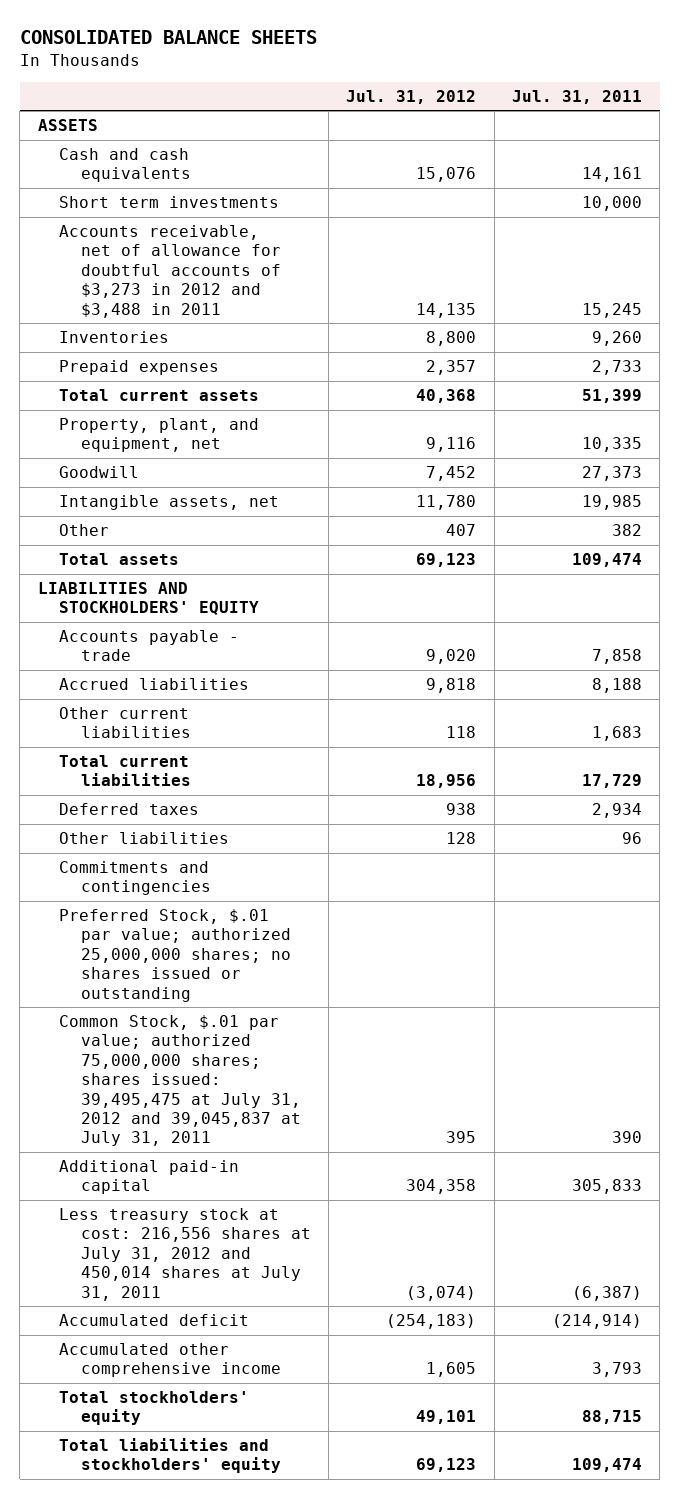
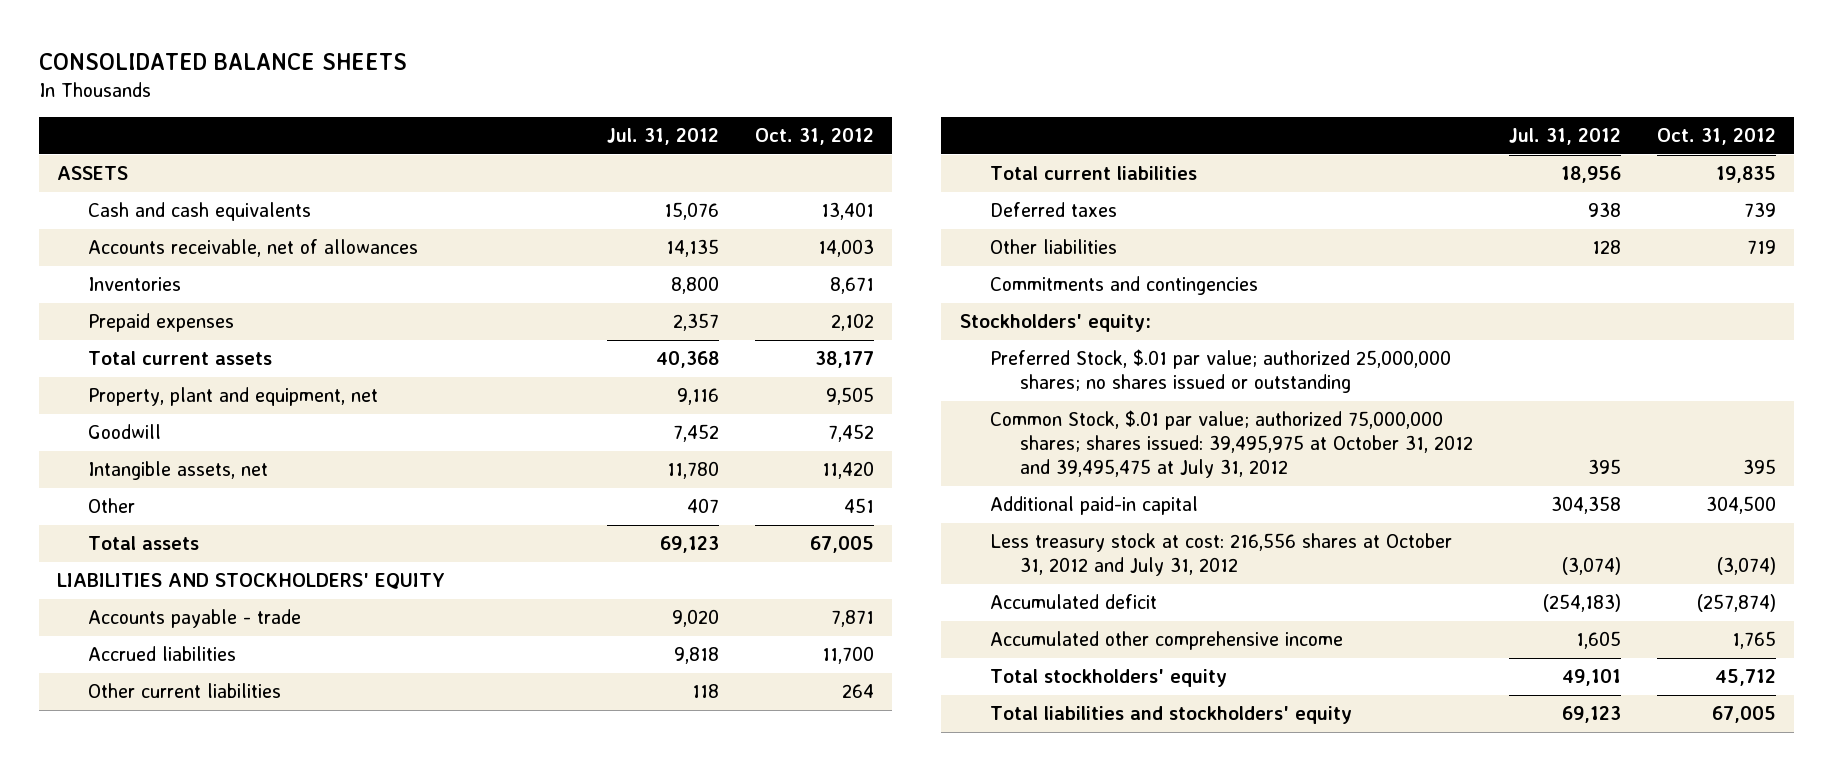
- | Jul. 31, 2012 | Jul. 31, 2011
+ | Jul. 31, 2012 | Oct. 31, 2012
- Short term investments | | 10,000
- Accounts receivable, net of allowance for doubtful accounts of $3,273 in 2012 and $3,488 in 2011 | 14,135 | 15,245
+ Accounts receivable, net of allowances | 14,135 | 14,003
- Property, plant, and equipment, net | 9,116 | 10,335
+ Property, plant and equipment, net | 9,116 | 9,505
+ Stockholders' equity:
- Common Stock, $.01 par value; authorized 75,000,000 shares; shares issued: 39,495,475 at July 31, 2012 and 39,045,837 at July 31, 2011 | 395 | 390
+ Common Stock, $.01 par value; authorized 75,000,000 shares; shares issued: 39,495,975 at October 31, 2012 and 39,495,475 at July 31, 2012 | 395 | 395
- Less treasury stock at cost: 216,556 shares at July 31, 2012 and 450,014 shares at July 31, 2011 | (3,074) | (6,387)
+ Less treasury stock at cost: 216,556 shares at October 31, 2012 and July 31, 2012 | (3,074) | (3,074)

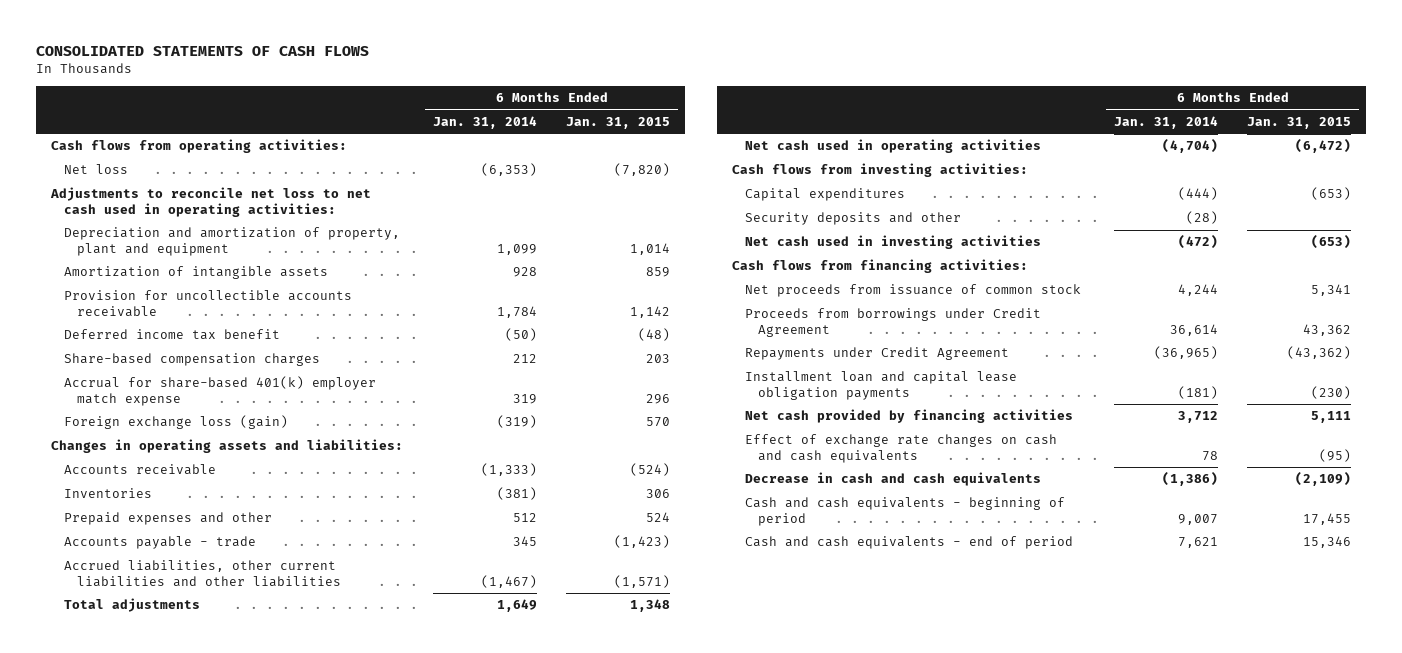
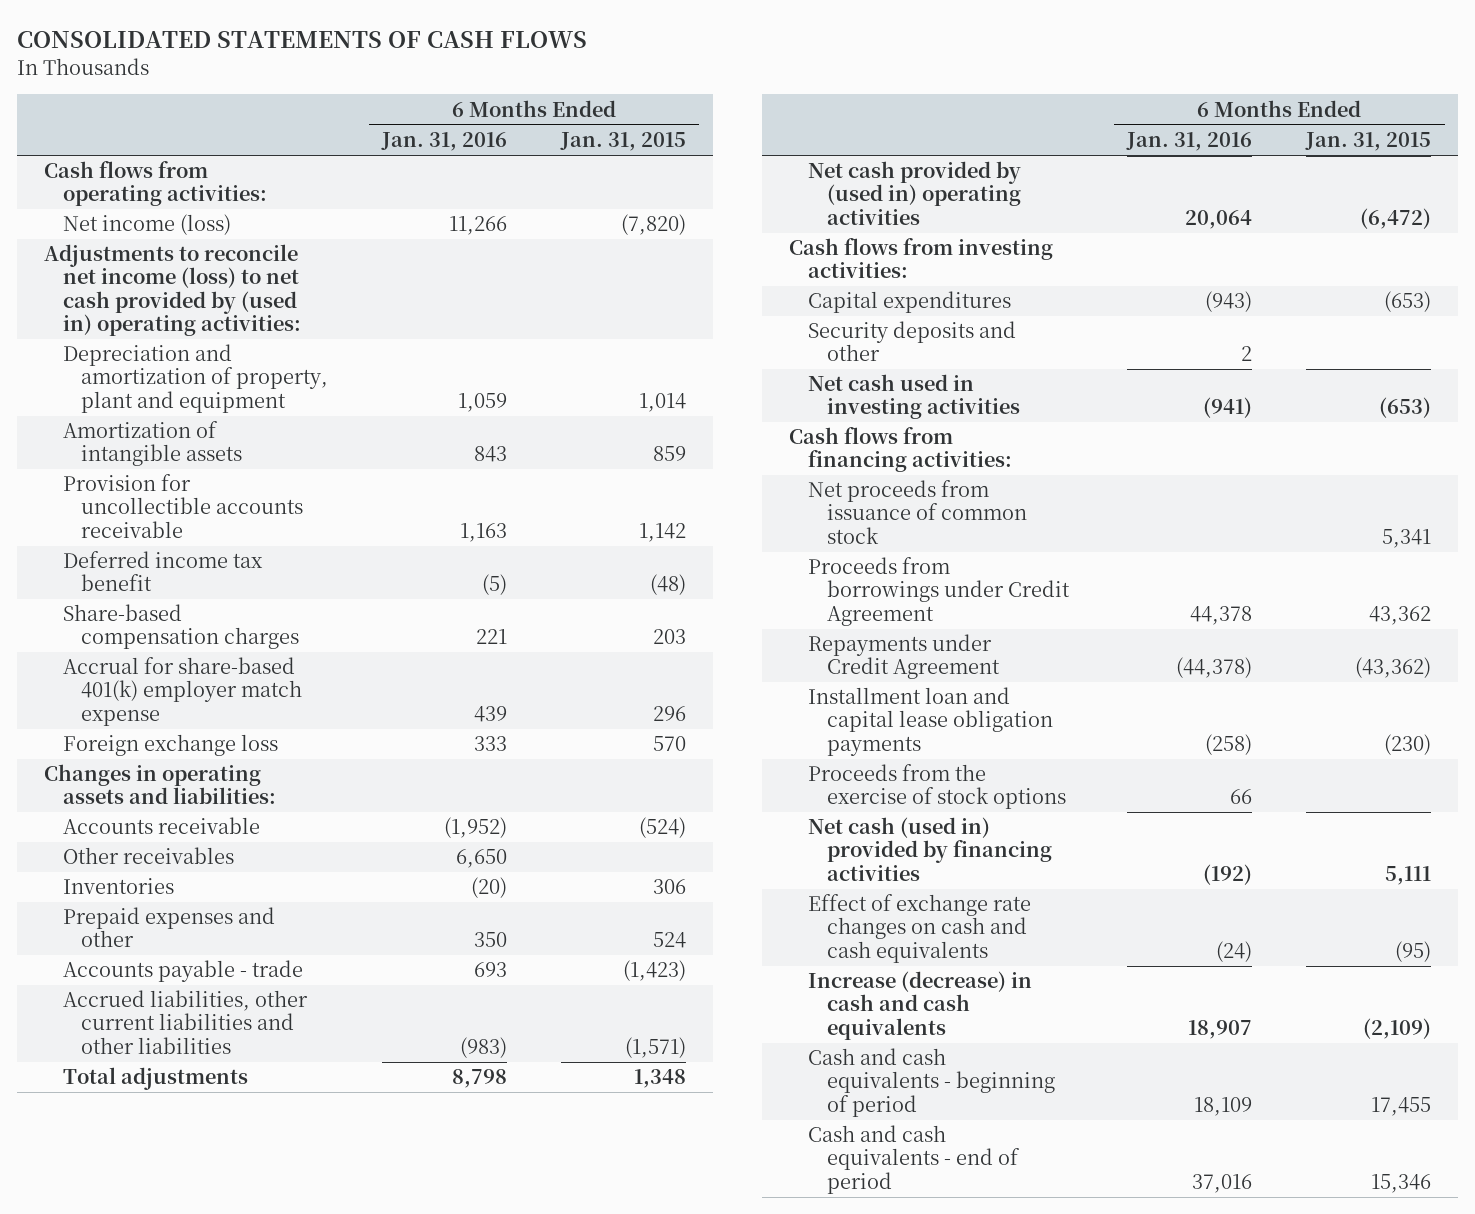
- | 6 Months Ended Jan. 31, 2014 | 6 Months Ended Jan. 31, 2015
+ | 6 Months Ended Jan. 31, 2016 | 6 Months Ended Jan. 31, 2015
- Net loss | (6,353) | (7,820)
- Adjustments to reconcile net loss to net cash used in operating activities:
+ Net income (loss) | 11,266 | (7,820)
+ Adjustments to reconcile net income (loss) to net cash provided by (used in) operating activities:
- Foreign exchange loss (gain) | (319) | 570
+ Foreign exchange loss | 333 | 570
+ Other receivables | 6,650 |
- Net cash used in operating activities | (4,704) | (6,472)
+ Net cash provided by (used in) operating activities | 20,064 | (6,472)
- Net cash provided by financing activities | 3,712 | 5,111
+ Proceeds from the exercise of stock options | 66 |
+ Net cash (used in) provided by financing activities | (192) | 5,111
- Decrease in cash and cash equivalents | (1,386) | (2,109)
+ Increase (decrease) in cash and cash equivalents | 18,907 | (2,109)

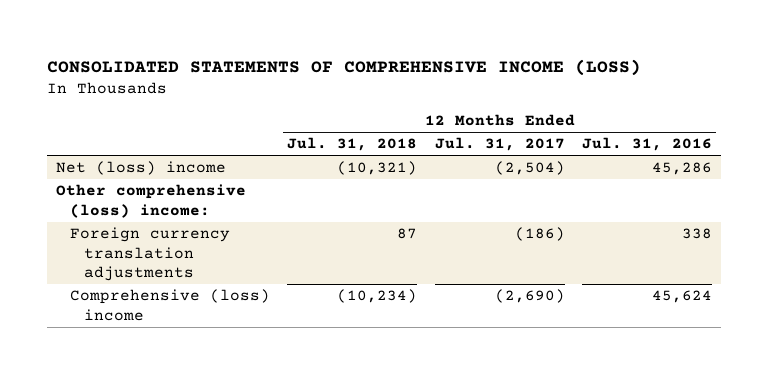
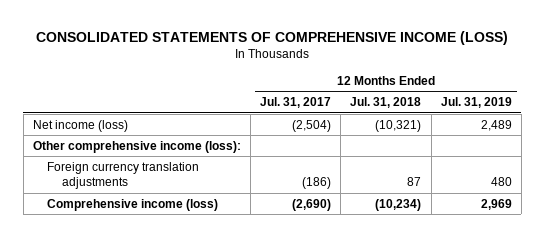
- | 12 Months Ended Jul. 31, 2018 | 12 Months Ended Jul. 31, 2017 | 12 Months Ended Jul. 31, 2016
+ | 12 Months Ended Jul. 31, 2017 | 12 Months Ended Jul. 31, 2018 | 12 Months Ended Jul. 31, 2019
- Net (loss) income | (10,321) | (2,504) | 45,286
- Other comprehensive (loss) income:
+ Net income (loss) | (2,504) | (10,321) | 2,489
+ Other comprehensive income (loss):
- Comprehensive (loss) income | (10,234) | (2,690) | 45,624
+ Comprehensive income (loss) | (2,690) | (10,234) | 2,969

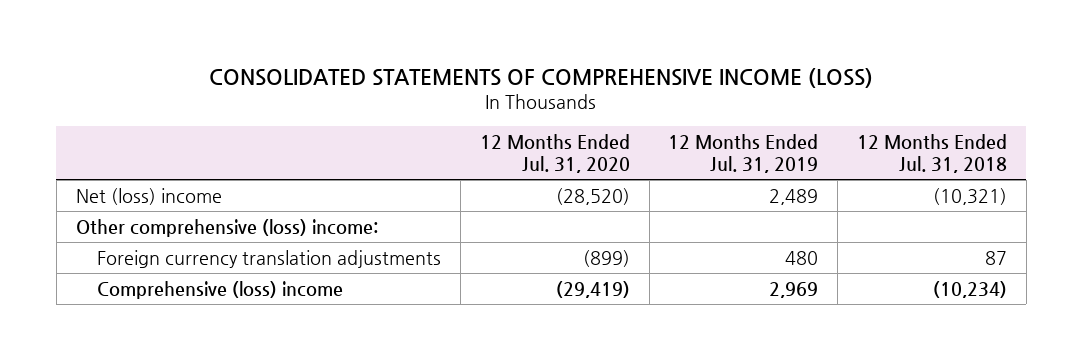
- | 12 Months Ended Jul. 31, 2017 | 12 Months Ended Jul. 31, 2018 | 12 Months Ended Jul. 31, 2019
+ | 12 Months Ended Jul. 31, 2020 | 12 Months Ended Jul. 31, 2019 | 12 Months Ended Jul. 31, 2018
- Net income (loss) | (2,504) | (10,321) | 2,489
- Other comprehensive income (loss):
+ Net (loss) income | (28,520) | 2,489 | (10,321)
+ Other comprehensive (loss) income:
- Comprehensive income (loss) | (2,690) | (10,234) | 2,969
+ Comprehensive (loss) income | (29,419) | 2,969 | (10,234)

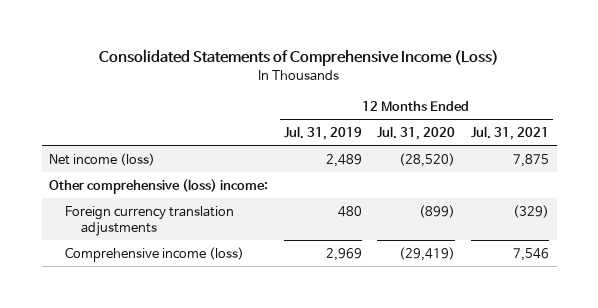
- CONSOLIDATED STATEMENTS OF COMPREHENSIVE INCOME (LOSS)
+ Consolidated Statements of Comprehensive Income (Loss)
- | 12 Months Ended Jul. 31, 2020 | 12 Months Ended Jul. 31, 2019 | 12 Months Ended Jul. 31, 2018
+ | 12 Months Ended Jul. 31, 2019 | 12 Months Ended Jul. 31, 2020 | 12 Months Ended Jul. 31, 2021
- Net (loss) income | (28,520) | 2,489 | (10,321)
+ Net income (loss) | 2,489 | (28,520) | 7,875
- Comprehensive (loss) income | (29,419) | 2,969 | (10,234)
+ Comprehensive income (loss) | 2,969 | (29,419) | 7,546

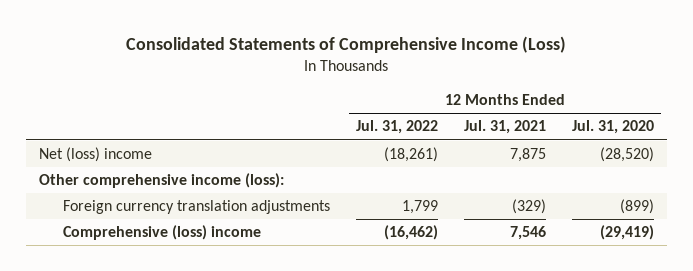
- | 12 Months Ended Jul. 31, 2019 | 12 Months Ended Jul. 31, 2020 | 12 Months Ended Jul. 31, 2021
+ | 12 Months Ended Jul. 31, 2022 | 12 Months Ended Jul. 31, 2021 | 12 Months Ended Jul. 31, 2020
- Net income (loss) | 2,489 | (28,520) | 7,875
- Other comprehensive (loss) income:
+ Net (loss) income | (18,261) | 7,875 | (28,520)
+ Other comprehensive income (loss):
- Comprehensive income (loss) | 2,969 | (29,419) | 7,546
+ Comprehensive (loss) income | (16,462) | 7,546 | (29,419)

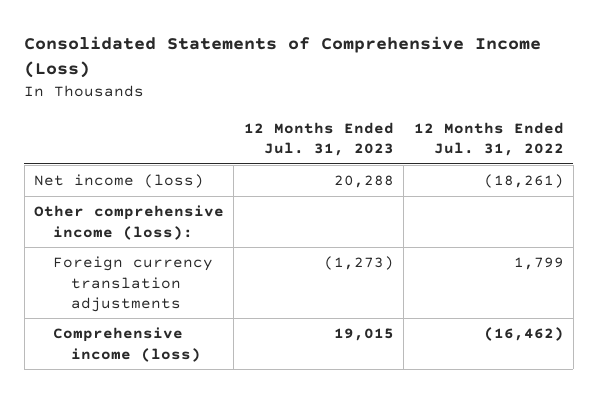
- | 12 Months Ended Jul. 31, 2022 | 12 Months Ended Jul. 31, 2021 | 12 Months Ended Jul. 31, 2020
+ | 12 Months Ended Jul. 31, 2023 | 12 Months Ended Jul. 31, 2022
- Net (loss) income | (18,261) | 7,875 | (28,520)
+ Net income (loss) | 20,288 | (18,261)
- Comprehensive (loss) income | (16,462) | 7,546 | (29,419)
+ Comprehensive income (loss) | 19,015 | (16,462)

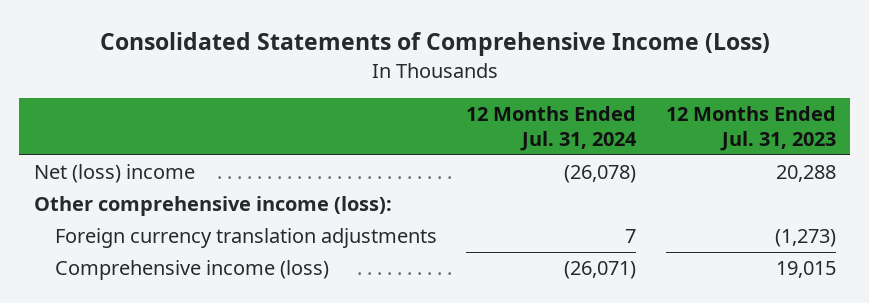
- | 12 Months Ended Jul. 31, 2023 | 12 Months Ended Jul. 31, 2022
+ | 12 Months Ended Jul. 31, 2024 | 12 Months Ended Jul. 31, 2023
- Net income (loss) | 20,288 | (18,261)
+ Net (loss) income | (26,078) | 20,288

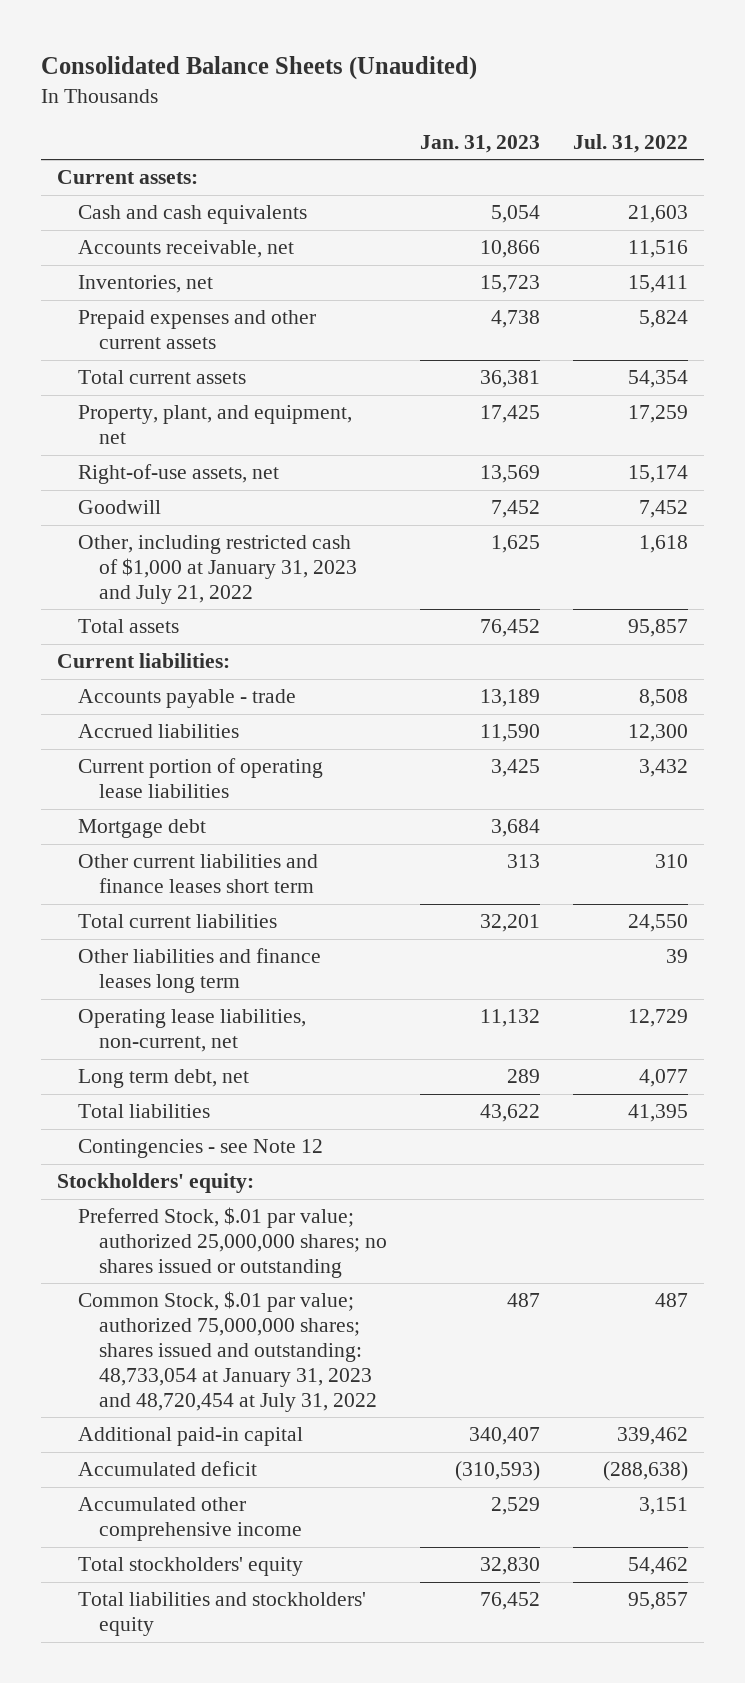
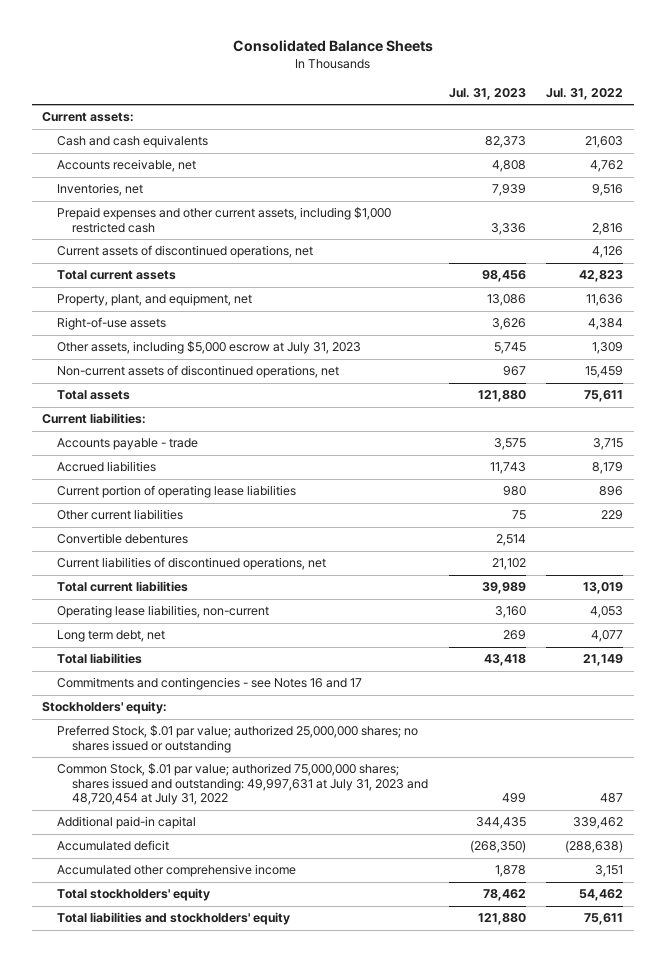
- Consolidated Balance Sheets (Unaudited)
+ Consolidated Balance Sheets
- | Jan. 31, 2023 | Jul. 31, 2022
+ | Jul. 31, 2023 | Jul. 31, 2022
- Accounts receivable, net | 10,866 | 11,516
- Inventories, net | 15,723 | 15,411
- Prepaid expenses and other current assets | 4,738 | 5,824
- Total current assets | 36,381 | 54,354
- Property, plant, and equipment, net | 17,425 | 17,259
- Right-of-use assets, net | 13,569 | 15,174
- Goodwill | 7,452 | 7,452
- Other, including restricted cash of $1,000 at January 31, 2023 and July 21, 2022 | 1,625 | 1,618
- Total assets | 76,452 | 95,857
+ Accounts receivable, net | 4,808 | 4,762
+ Inventories, net | 7,939 | 9,516
+ Prepaid expenses and other current assets, including $1,000 restricted cash | 3,336 | 2,816
+ Current assets of discontinued operations, net | | 4,126
+ Total current assets | 98,456 | 42,823
+ Property, plant, and equipment, net | 13,086 | 11,636
+ Right-of-use assets | 3,626 | 4,384
+ Other assets, including $5,000 escrow at July 31, 2023 | 5,745 | 1,309
+ Non-current assets of discontinued operations, net | 967 | 15,459
+ Total assets | 121,880 | 75,611
- Accounts payable - trade | 13,189 | 8,508
- Accrued liabilities | 11,590 | 12,300
- Current portion of operating lease liabilities | 3,425 | 3,432
- Mortgage debt | 3,684 |
- Other current liabilities and finance leases short term | 313 | 310
- Total current liabilities | 32,201 | 24,550
- Other liabilities and finance leases long term | | 39
- Operating lease liabilities, non-current, net | 11,132 | 12,729
+ Accounts payable - trade | 3,575 | 3,715
+ Accrued liabilities | 11,743 | 8,179
+ Current portion of operating lease liabilities | 980 | 896
+ Other current liabilities | 75 | 229
+ Convertible debentures | 2,514 |
+ Current liabilities of discontinued operations, net | 21,102 |
+ Total current liabilities | 39,989 | 13,019
+ Operating lease liabilities, non-current | 3,160 | 4,053
- Total liabilities | 43,622 | 41,395
- Contingencies - see Note 12
+ Total liabilities | 43,418 | 21,149
+ Commitments and contingencies - see Notes 16 and 17
- Common Stock, $.01 par value; authorized 75,000,000 shares; shares issued and outstanding: 48,733,054 at January 31, 2023 and 48,720,454 at July 31, 2022 | 487 | 487
+ Common Stock, $.01 par value; authorized 75,000,000 shares; shares issued and outstanding: 49,997,631 at July 31, 2023 and 48,720,454 at July 31, 2022 | 499 | 487
- Total liabilities and stockholders' equity | 76,452 | 95,857
+ Total liabilities and stockholders' equity | 121,880 | 75,611

